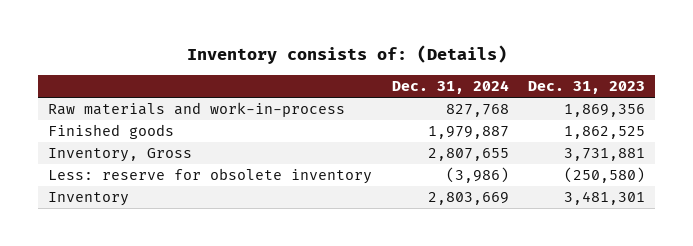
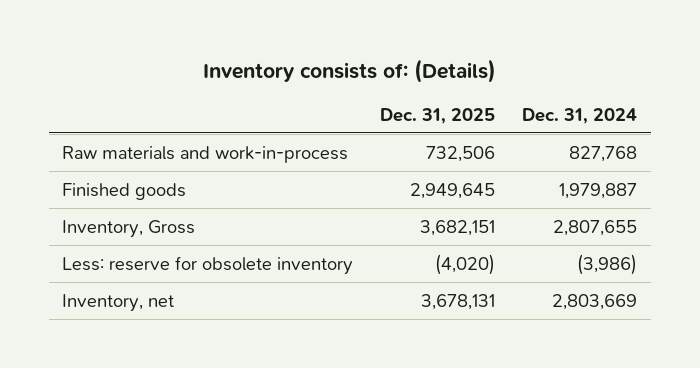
- | Dec. 31, 2024 | Dec. 31, 2023
+ | Dec. 31, 2025 | Dec. 31, 2024
- Inventory | 2,803,669 | 3,481,301
+ Inventory, net | 3,678,131 | 2,803,669

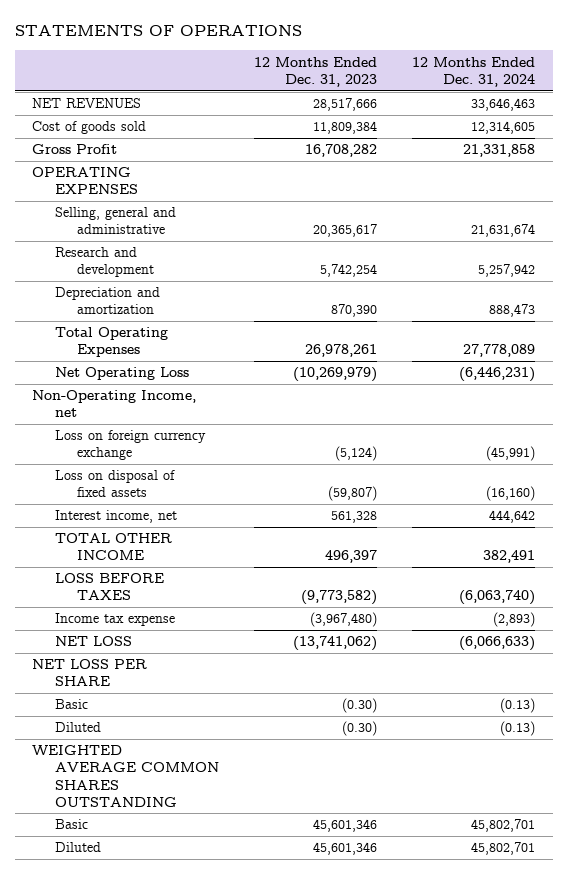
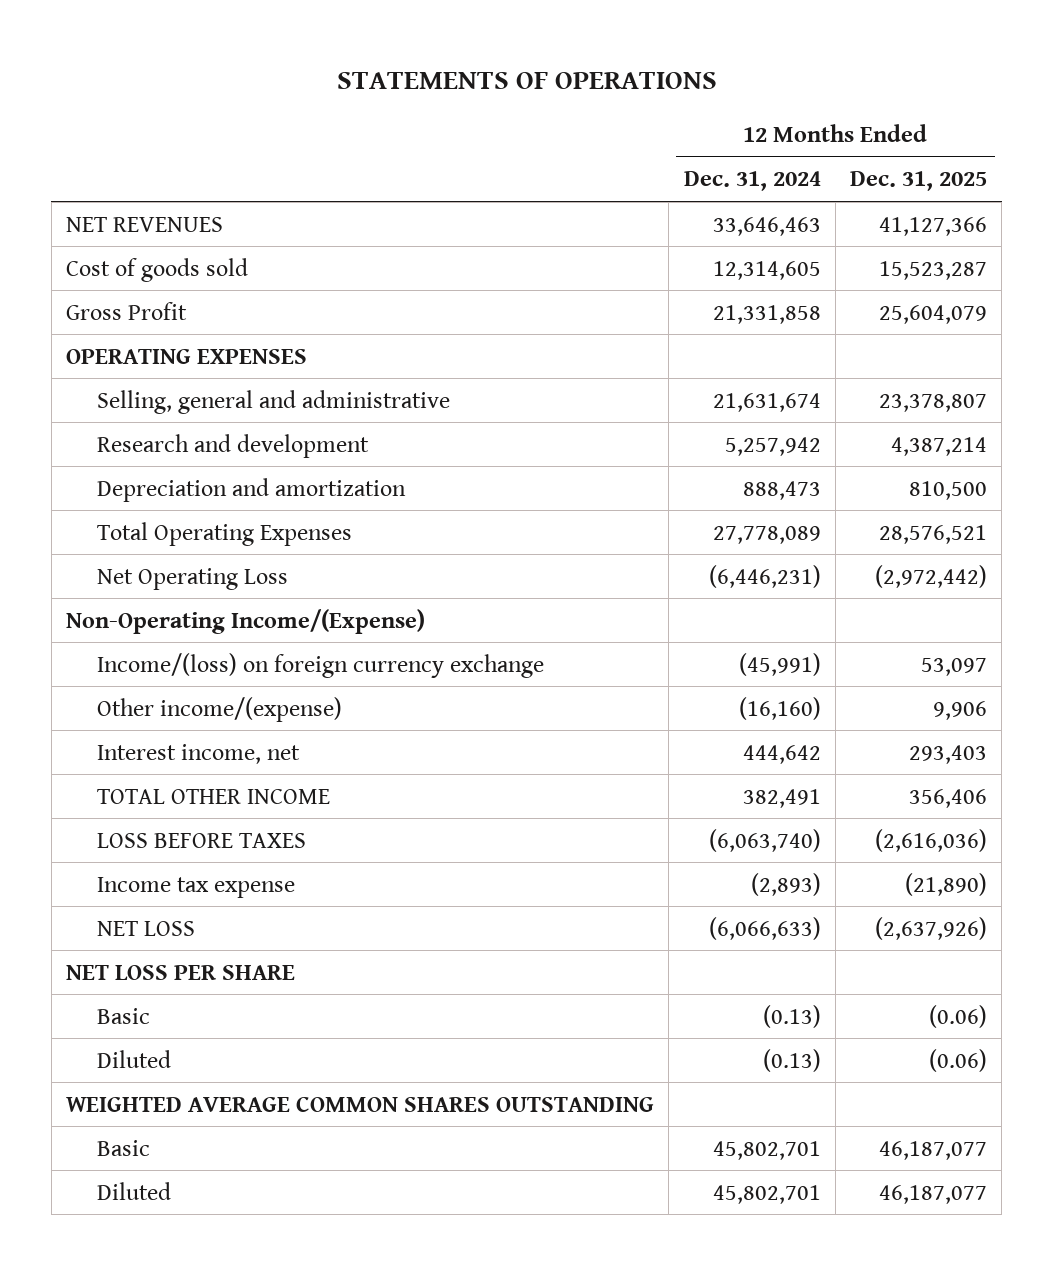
- | 12 Months Ended Dec. 31, 2023 | 12 Months Ended Dec. 31, 2024
+ | 12 Months Ended Dec. 31, 2024 | 12 Months Ended Dec. 31, 2025
- Non-Operating Income, net
- Loss on foreign currency exchange | (5,124) | (45,991)
- Loss on disposal of fixed assets | (59,807) | (16,160)
+ Non-Operating Income/(Expense)
+ Income/(loss) on foreign currency exchange | (45,991) | 53,097
+ Other income/(expense) | (16,160) | 9,906

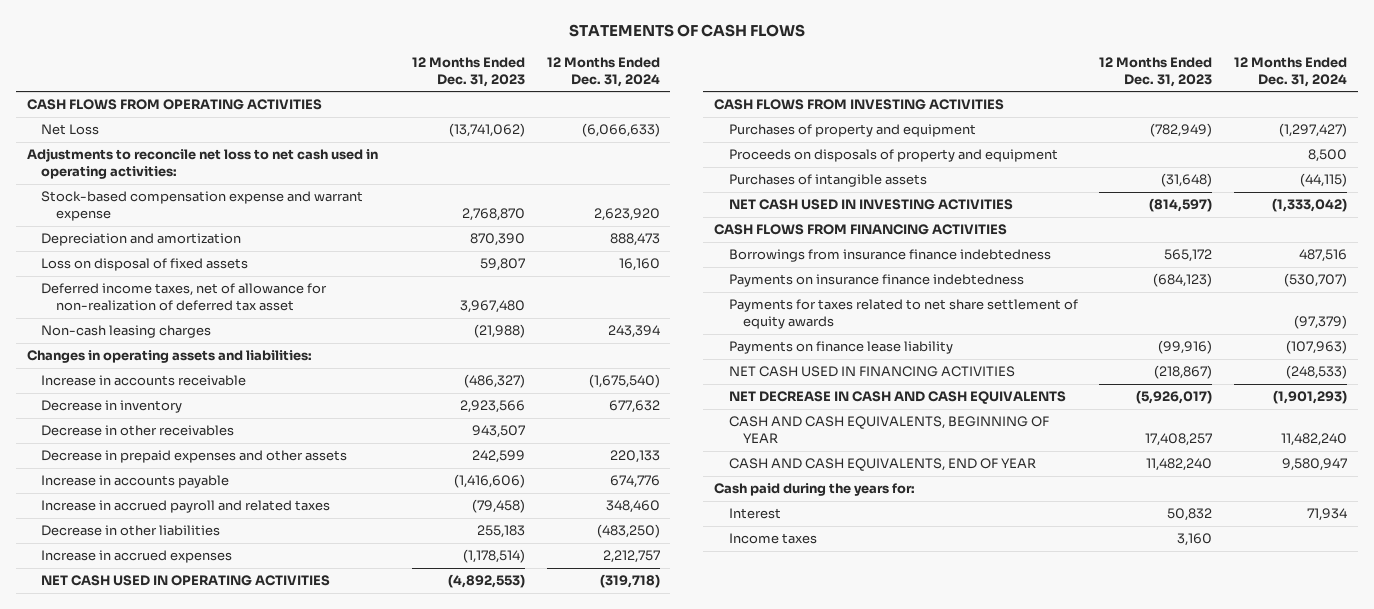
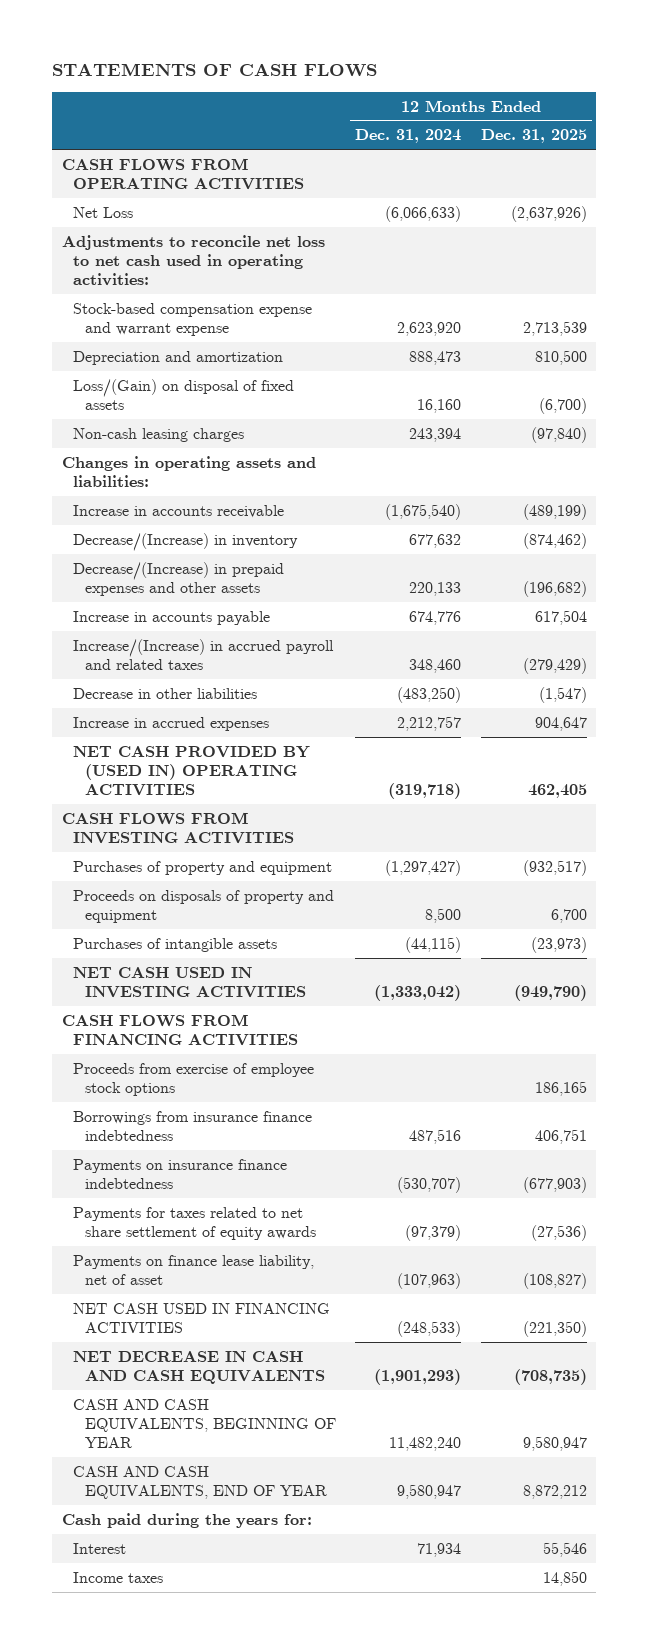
- | 12 Months Ended Dec. 31, 2023 | 12 Months Ended Dec. 31, 2024
+ | 12 Months Ended Dec. 31, 2024 | 12 Months Ended Dec. 31, 2025
- Loss on disposal of fixed assets | 59,807 | 16,160
- Deferred income taxes, net of allowance for non-realization of deferred tax asset | 3,967,480 |
+ Loss/(Gain) on disposal of fixed assets | 16,160 | (6,700)
- Decrease in inventory | 2,923,566 | 677,632
- Decrease in other receivables | 943,507 |
- Decrease in prepaid expenses and other assets | 242,599 | 220,133
+ Decrease/(Increase) in inventory | 677,632 | (874,462)
+ Decrease/(Increase) in prepaid expenses and other assets | 220,133 | (196,682)
- Increase in accrued payroll and related taxes | (79,458) | 348,460
+ Increase/(Increase) in accrued payroll and related taxes | 348,460 | (279,429)
- NET CASH USED IN OPERATING ACTIVITIES | (4,892,553) | (319,718)
+ NET CASH PROVIDED BY (USED IN) OPERATING ACTIVITIES | (319,718) | 462,405
+ Proceeds from exercise of employee stock options | | 186,165
- Payments on finance lease liability | (99,916) | (107,963)
+ Payments on finance lease liability, net of asset | (107,963) | (108,827)

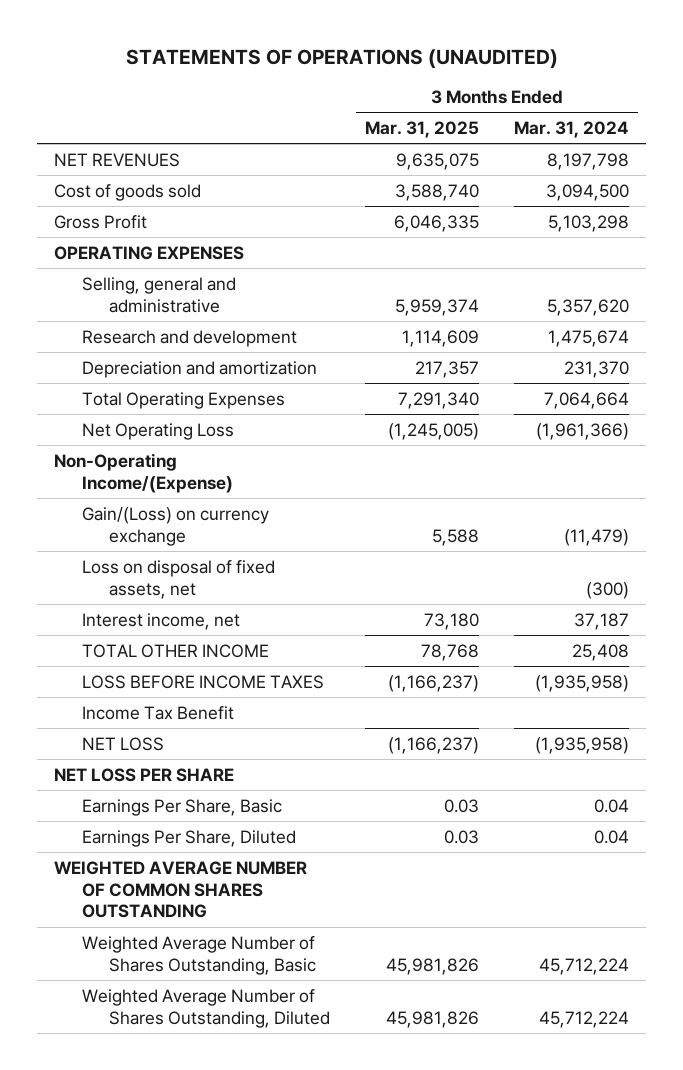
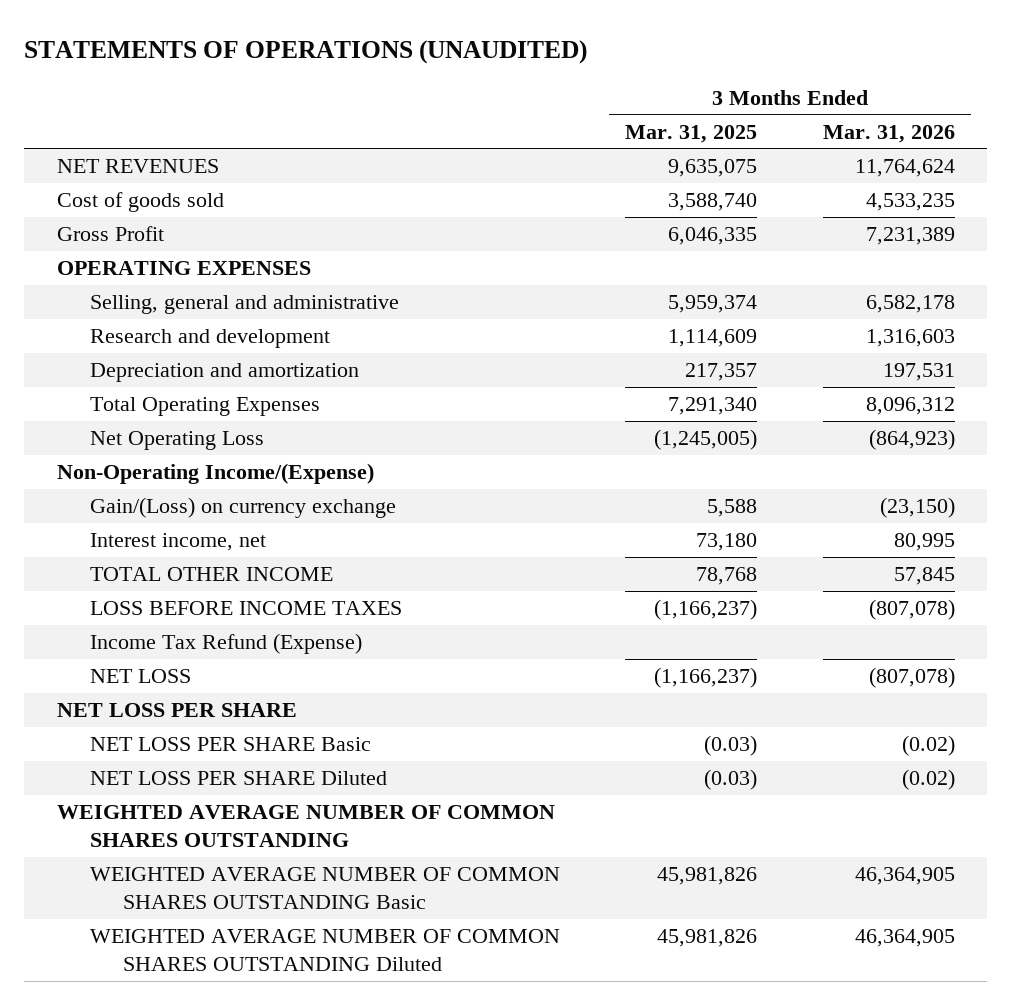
- | 3 Months Ended Mar. 31, 2025 | 3 Months Ended Mar. 31, 2024
+ | 3 Months Ended Mar. 31, 2025 | 3 Months Ended Mar. 31, 2026
- Loss on disposal of fixed assets, net | | (300)
- Income Tax Benefit
+ Income Tax Refund (Expense)
- Earnings Per Share, Basic | 0.03 | 0.04
- Earnings Per Share, Diluted | 0.03 | 0.04
+ NET LOSS PER SHARE Basic | (0.03) | (0.02)
+ NET LOSS PER SHARE Diluted | (0.03) | (0.02)
- Weighted Average Number of Shares Outstanding, Basic | 45,981,826 | 45,712,224
- Weighted Average Number of Shares Outstanding, Diluted | 45,981,826 | 45,712,224
+ WEIGHTED AVERAGE NUMBER OF COMMON SHARES OUTSTANDING Basic | 45,981,826 | 46,364,905
+ WEIGHTED AVERAGE NUMBER OF COMMON SHARES OUTSTANDING Diluted | 45,981,826 | 46,364,905

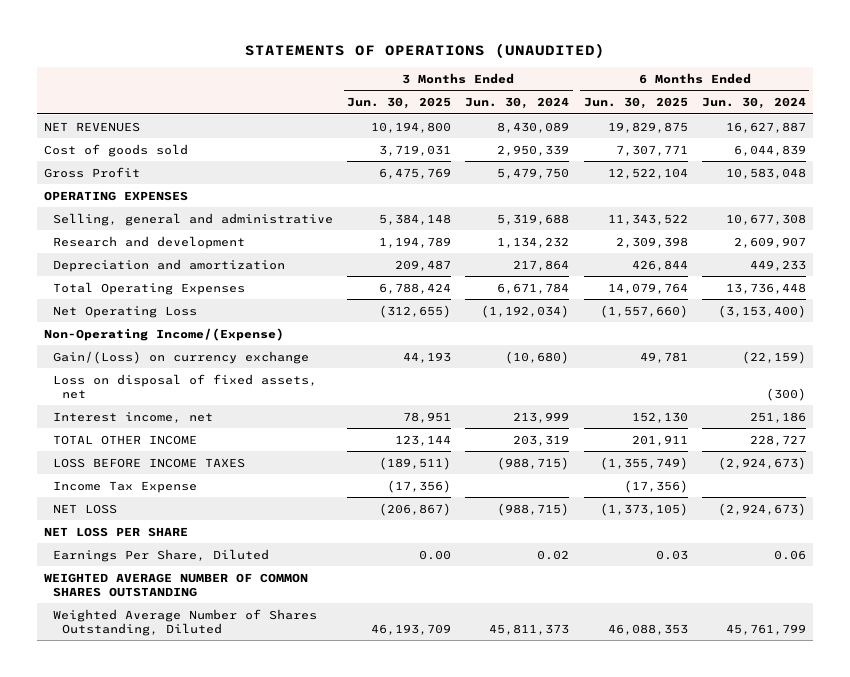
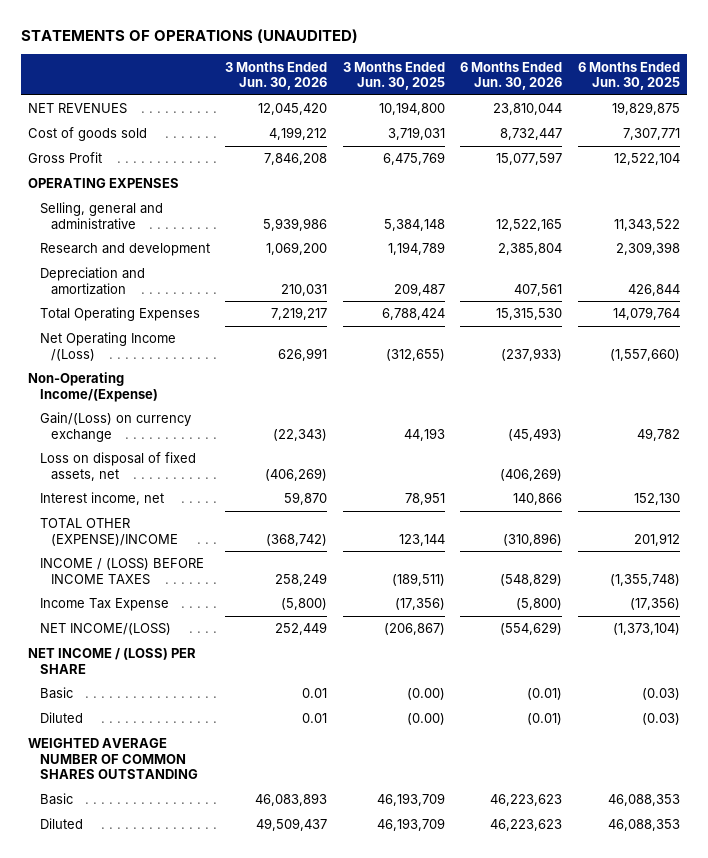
- | 3 Months Ended Jun. 30, 2025 | 3 Months Ended Jun. 30, 2024 | 6 Months Ended Jun. 30, 2025 | 6 Months Ended Jun. 30, 2024
+ | 3 Months Ended Jun. 30, 2026 | 3 Months Ended Jun. 30, 2025 | 6 Months Ended Jun. 30, 2026 | 6 Months Ended Jun. 30, 2025
- Net Operating Loss | (312,655) | (1,192,034) | (1,557,660) | (3,153,400)
+ Net Operating Income /(Loss) | 626,991 | (312,655) | (237,933) | (1,557,660)
- Gain/(Loss) on currency exchange | 44,193 | (10,680) | 49,781 | (22,159)
+ Gain/(Loss) on currency exchange | (22,343) | 44,193 | (45,493) | 49,782
- TOTAL OTHER INCOME | 123,144 | 203,319 | 201,911 | 228,727
- LOSS BEFORE INCOME TAXES | (189,511) | (988,715) | (1,355,749) | (2,924,673)
+ TOTAL OTHER (EXPENSE)/INCOME | (368,742) | 123,144 | (310,896) | 201,912
+ INCOME / (LOSS) BEFORE INCOME TAXES | 258,249 | (189,511) | (548,829) | (1,355,748)
- NET LOSS | (206,867) | (988,715) | (1,373,105) | (2,924,673)
- NET LOSS PER SHARE
- Earnings Per Share, Diluted | 0.00 | 0.02 | 0.03 | 0.06
+ NET INCOME/(LOSS) | 252,449 | (206,867) | (554,629) | (1,373,104)
+ NET INCOME / (LOSS) PER SHARE
+ Basic | 0.01 | (0.00) | (0.01) | (0.03)
+ Diluted | 0.01 | (0.00) | (0.01) | (0.03)
- Weighted Average Number of Shares Outstanding, Diluted | 46,193,709 | 45,811,373 | 46,088,353 | 45,761,799
+ Basic | 46,083,893 | 46,193,709 | 46,223,623 | 46,088,353
+ Diluted | 49,509,437 | 46,193,709 | 46,223,623 | 46,088,353

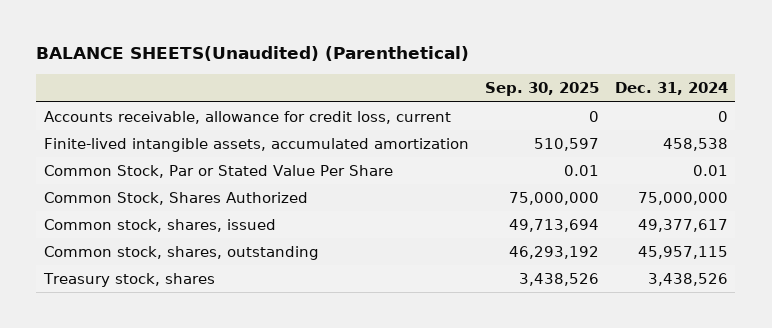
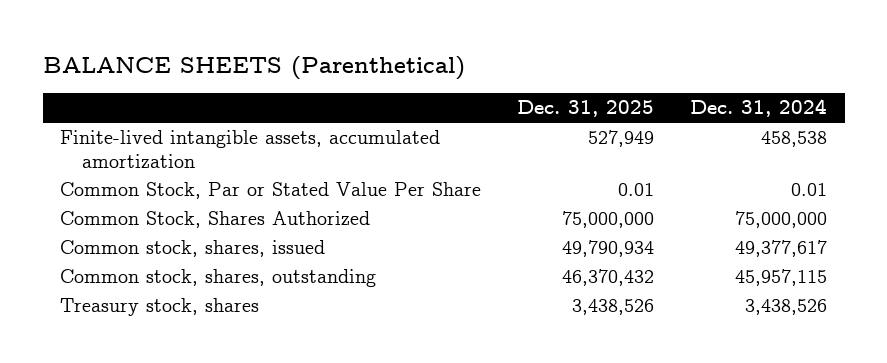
- BALANCE SHEETS(Unaudited) (Parenthetical)
+ BALANCE SHEETS (Parenthetical)
- | Sep. 30, 2025 | Dec. 31, 2024
+ | Dec. 31, 2025 | Dec. 31, 2024
- Accounts receivable, allowance for credit loss, current | 0 | 0

